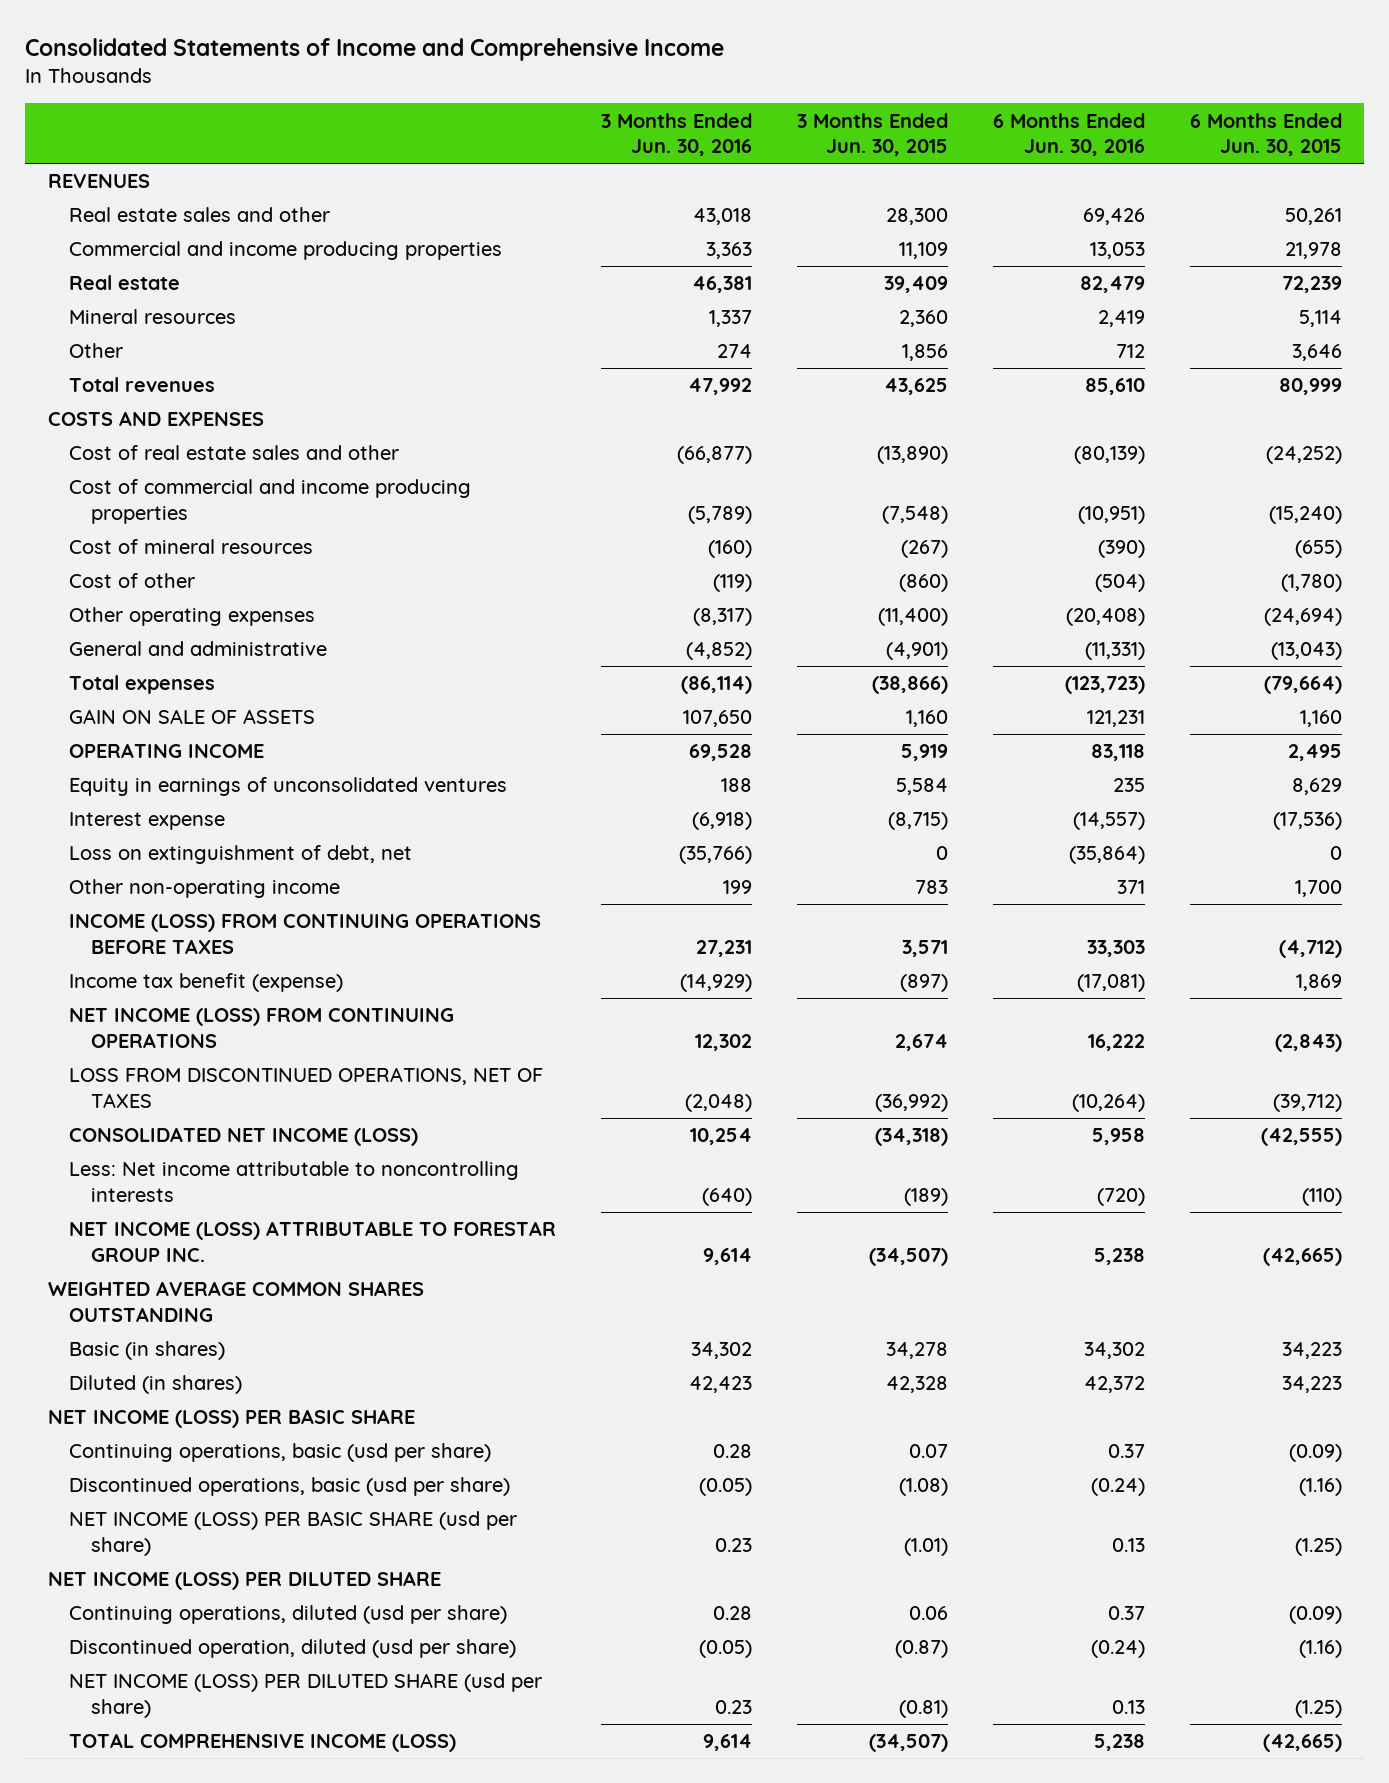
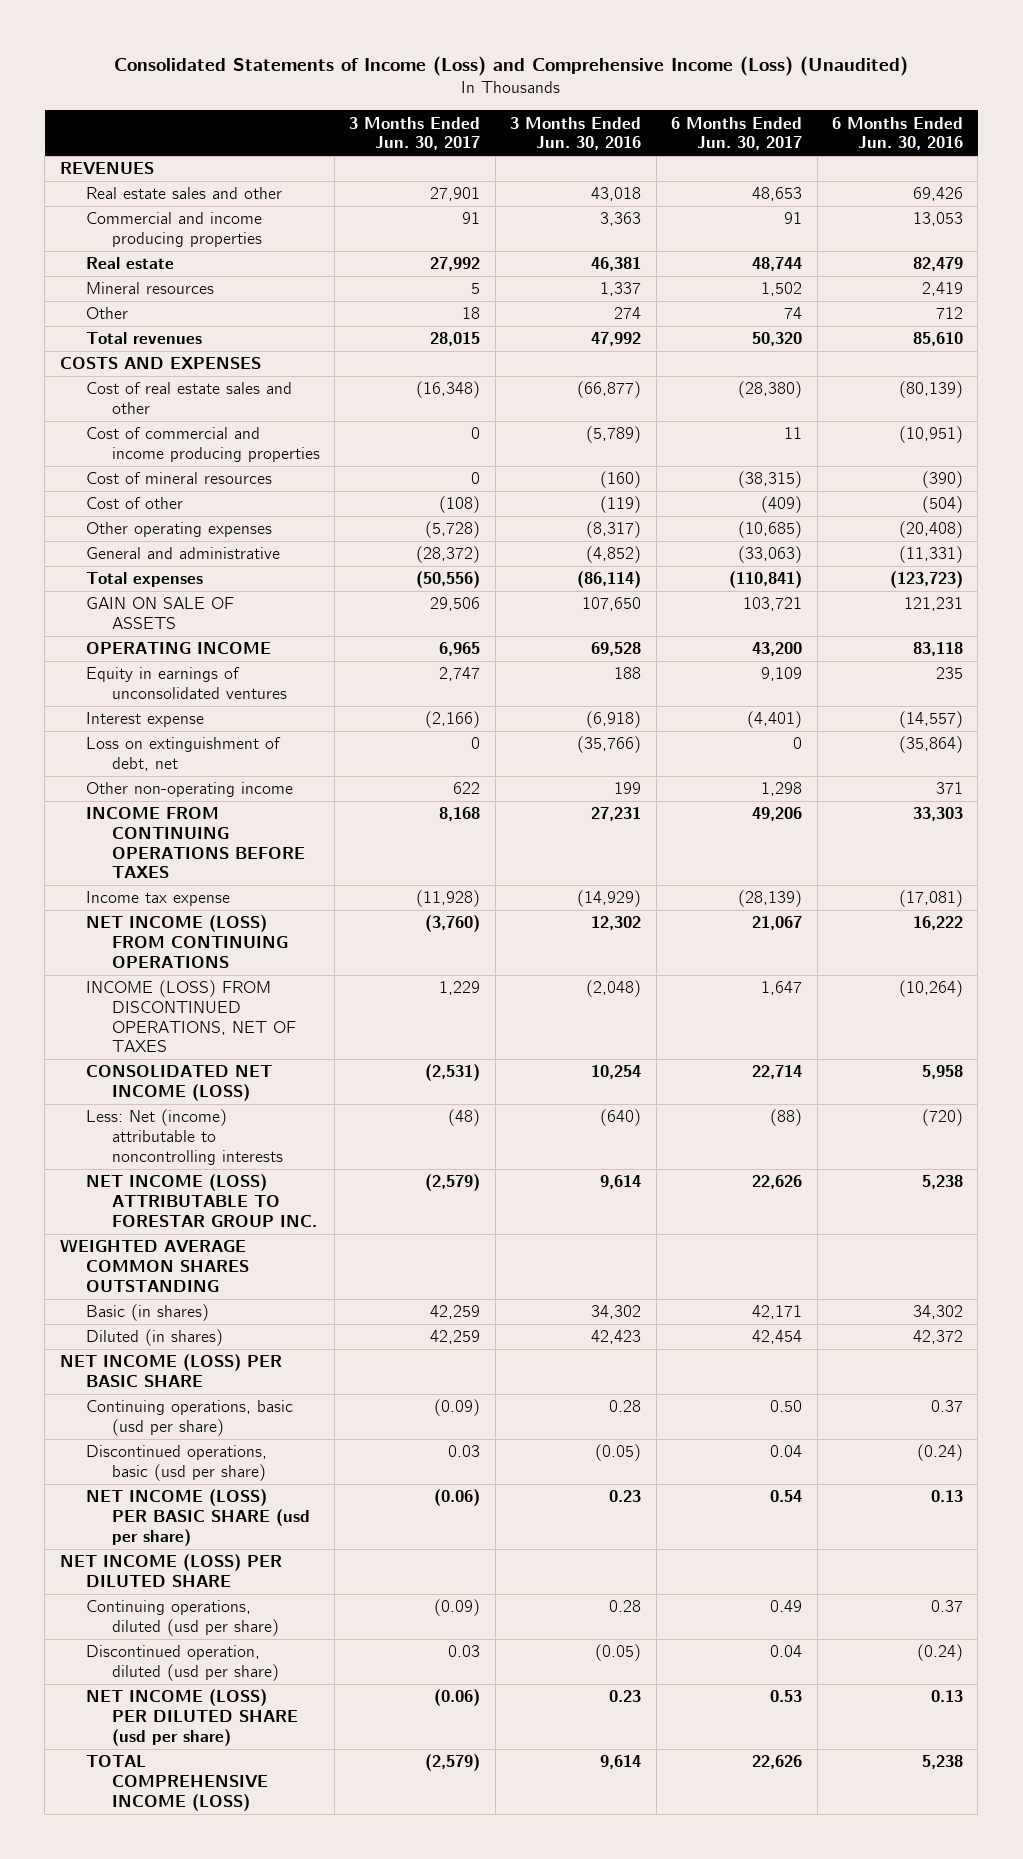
- Consolidated Statements of Income and Comprehensive Income
+ Consolidated Statements of Income (Loss) and Comprehensive Income (Loss) (Unaudited)
- | 3 Months Ended Jun. 30, 2016 | 3 Months Ended Jun. 30, 2015 | 6 Months Ended Jun. 30, 2016 | 6 Months Ended Jun. 30, 2015
+ | 3 Months Ended Jun. 30, 2017 | 3 Months Ended Jun. 30, 2016 | 6 Months Ended Jun. 30, 2017 | 6 Months Ended Jun. 30, 2016
- INCOME (LOSS) FROM CONTINUING OPERATIONS BEFORE TAXES | 27,231 | 3,571 | 33,303 | (4,712)
- Income tax benefit (expense) | (14,929) | (897) | (17,081) | 1,869
+ INCOME FROM CONTINUING OPERATIONS BEFORE TAXES | 8,168 | 27,231 | 49,206 | 33,303
+ Income tax expense | (11,928) | (14,929) | (28,139) | (17,081)
- LOSS FROM DISCONTINUED OPERATIONS, NET OF TAXES | (2,048) | (36,992) | (10,264) | (39,712)
+ INCOME (LOSS) FROM DISCONTINUED OPERATIONS, NET OF TAXES | 1,229 | (2,048) | 1,647 | (10,264)
- Less: Net income attributable to noncontrolling interests | (640) | (189) | (720) | (110)
+ Less: Net (income) attributable to noncontrolling interests | (48) | (640) | (88) | (720)

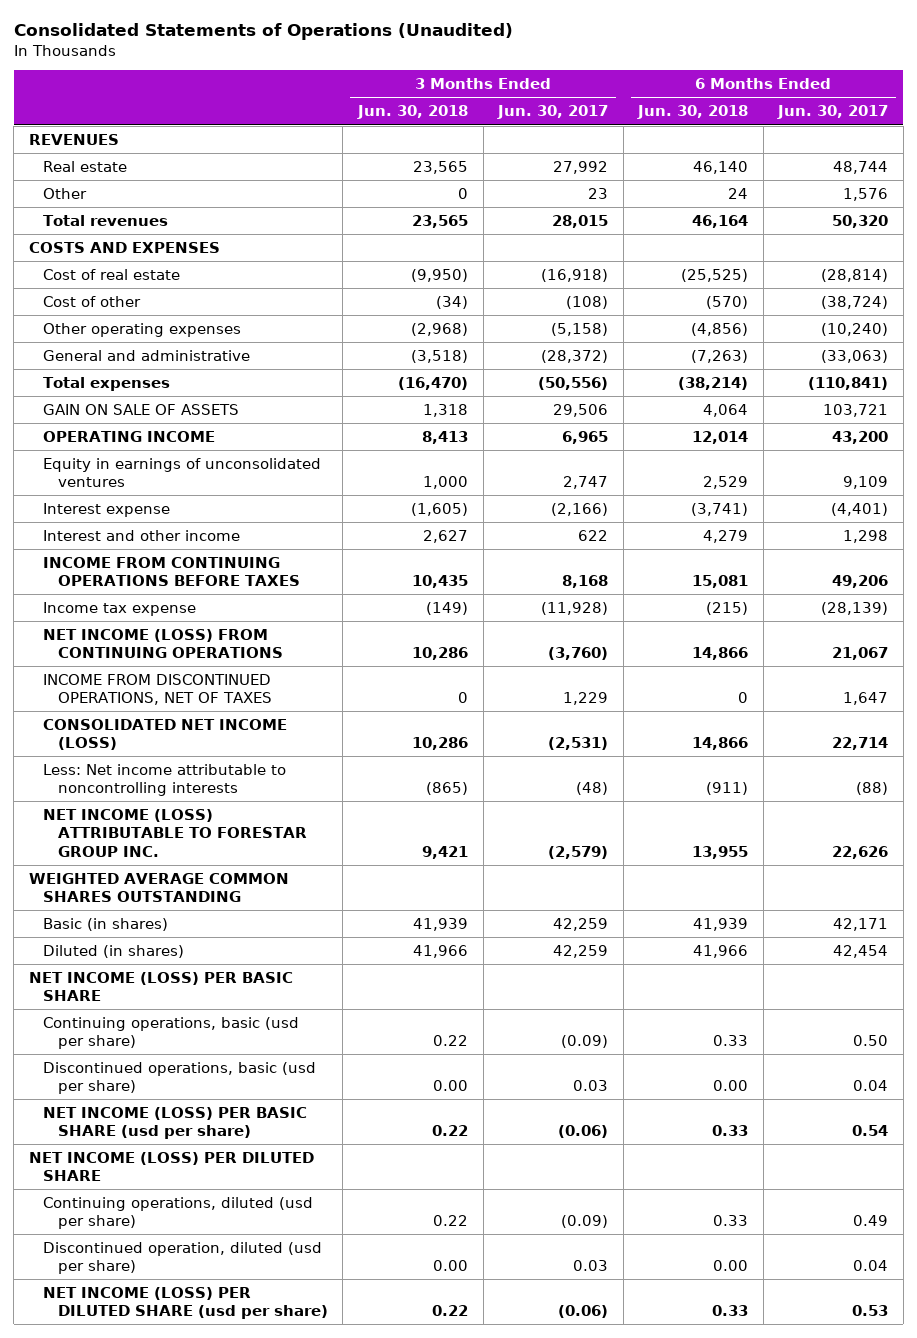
- Consolidated Statements of Income (Loss) and Comprehensive Income (Loss) (Unaudited)
+ Consolidated Statements of Operations (Unaudited)
- | 3 Months Ended Jun. 30, 2017 | 3 Months Ended Jun. 30, 2016 | 6 Months Ended Jun. 30, 2017 | 6 Months Ended Jun. 30, 2016
+ | 3 Months Ended Jun. 30, 2018 | 3 Months Ended Jun. 30, 2017 | 6 Months Ended Jun. 30, 2018 | 6 Months Ended Jun. 30, 2017
- Real estate sales and other | 27,901 | 43,018 | 48,653 | 69,426
- Commercial and income producing properties | 91 | 3,363 | 91 | 13,053
- Mineral resources | 5 | 1,337 | 1,502 | 2,419
- Other | 18 | 274 | 74 | 712
+ Other | 0 | 23 | 24 | 1,576
- Cost of real estate sales and other | (16,348) | (66,877) | (28,380) | (80,139)
- Cost of commercial and income producing properties | 0 | (5,789) | 11 | (10,951)
- Cost of mineral resources | 0 | (160) | (38,315) | (390)
- Cost of other | (108) | (119) | (409) | (504)
- Other operating expenses | (5,728) | (8,317) | (10,685) | (20,408)
+ Cost of real estate | (9,950) | (16,918) | (25,525) | (28,814)
+ Cost of other | (34) | (108) | (570) | (38,724)
+ Other operating expenses | (2,968) | (5,158) | (4,856) | (10,240)
- Loss on extinguishment of debt, net | 0 | (35,766) | 0 | (35,864)
- Other non-operating income | 622 | 199 | 1,298 | 371
+ Interest and other income | 2,627 | 622 | 4,279 | 1,298
- INCOME (LOSS) FROM DISCONTINUED OPERATIONS, NET OF TAXES | 1,229 | (2,048) | 1,647 | (10,264)
+ INCOME FROM DISCONTINUED OPERATIONS, NET OF TAXES | 0 | 1,229 | 0 | 1,647
- Less: Net (income) attributable to noncontrolling interests | (48) | (640) | (88) | (720)
+ Less: Net income attributable to noncontrolling interests | (865) | (48) | (911) | (88)
- TOTAL COMPREHENSIVE INCOME (LOSS) | (2,579) | 9,614 | 22,626 | 5,238

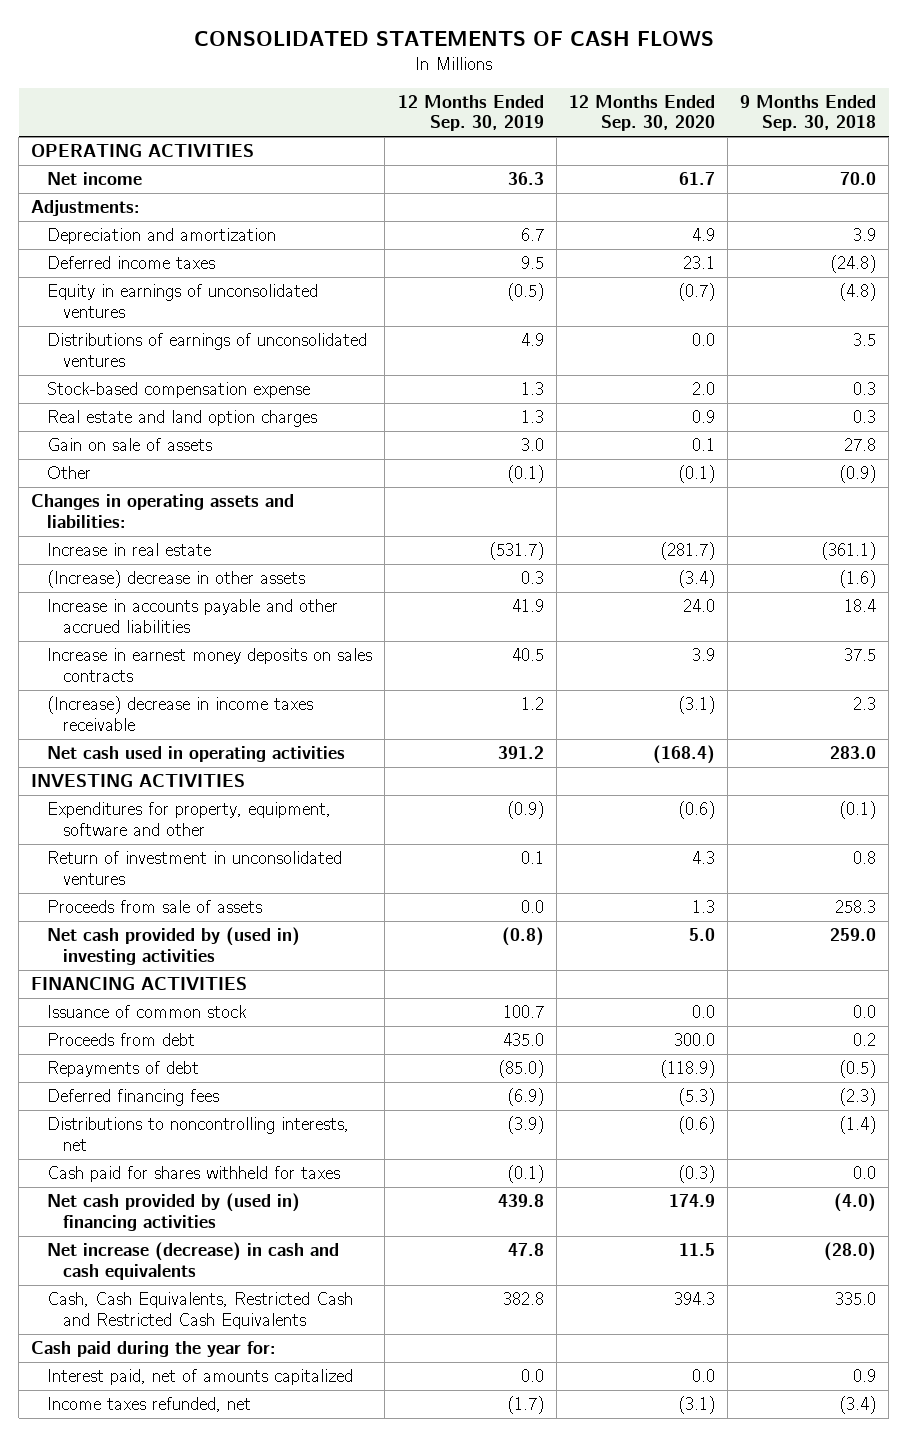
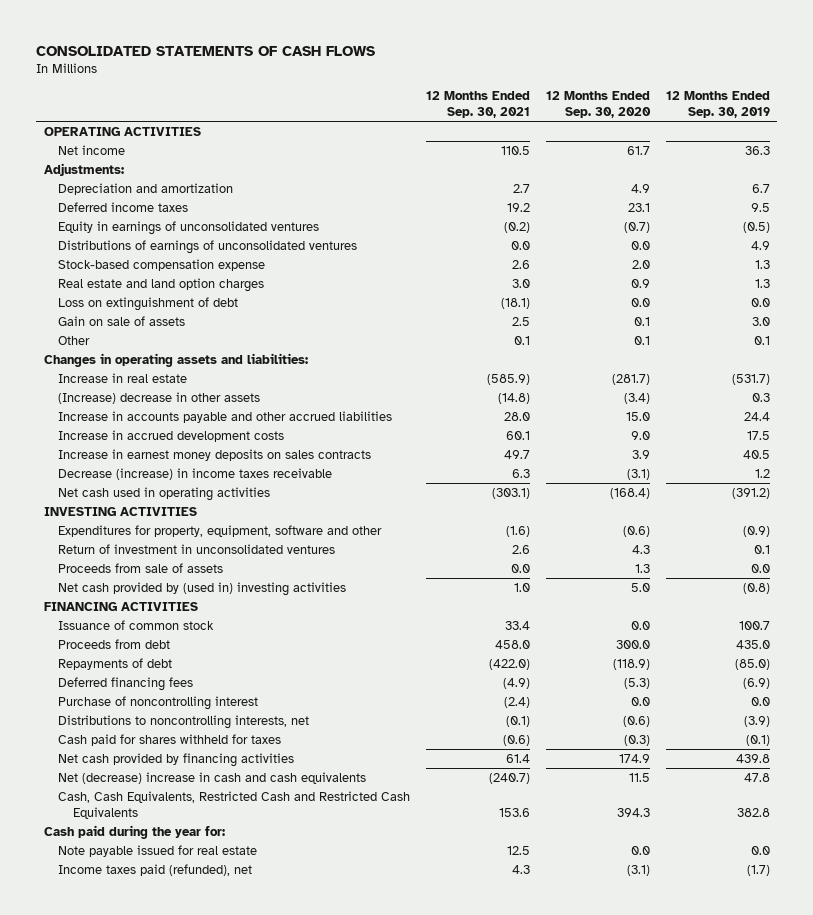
- | 12 Months Ended Sep. 30, 2019 | 12 Months Ended Sep. 30, 2020 | 9 Months Ended Sep. 30, 2018
+ | 12 Months Ended Sep. 30, 2021 | 12 Months Ended Sep. 30, 2020 | 12 Months Ended Sep. 30, 2019
+ Loss on extinguishment of debt | (18.1) | 0.0 | 0.0
- Other | (0.1) | (0.1) | (0.9)
+ Other | 0.1 | 0.1 | 0.1
- Increase in accounts payable and other accrued liabilities | 41.9 | 24.0 | 18.4
+ Increase in accounts payable and other accrued liabilities | 28.0 | 15.0 | 24.4
+ Increase in accrued development costs | 60.1 | 9.0 | 17.5
- (Increase) decrease in income taxes receivable | 1.2 | (3.1) | 2.3
- Net cash used in operating activities | 391.2 | (168.4) | 283.0
+ Decrease (increase) in income taxes receivable | 6.3 | (3.1) | 1.2
+ Net cash used in operating activities | (303.1) | (168.4) | (391.2)
+ Purchase of noncontrolling interest | (2.4) | 0.0 | 0.0
- Net cash provided by (used in) financing activities | 439.8 | 174.9 | (4.0)
- Net increase (decrease) in cash and cash equivalents | 47.8 | 11.5 | (28.0)
+ Net cash provided by financing activities | 61.4 | 174.9 | 439.8
+ Net (decrease) increase in cash and cash equivalents | (240.7) | 11.5 | 47.8
- Interest paid, net of amounts capitalized | 0.0 | 0.0 | 0.9
- Income taxes refunded, net | (1.7) | (3.1) | (3.4)
+ Note payable issued for real estate | 12.5 | 0.0 | 0.0
+ Income taxes paid (refunded), net | 4.3 | (3.1) | (1.7)

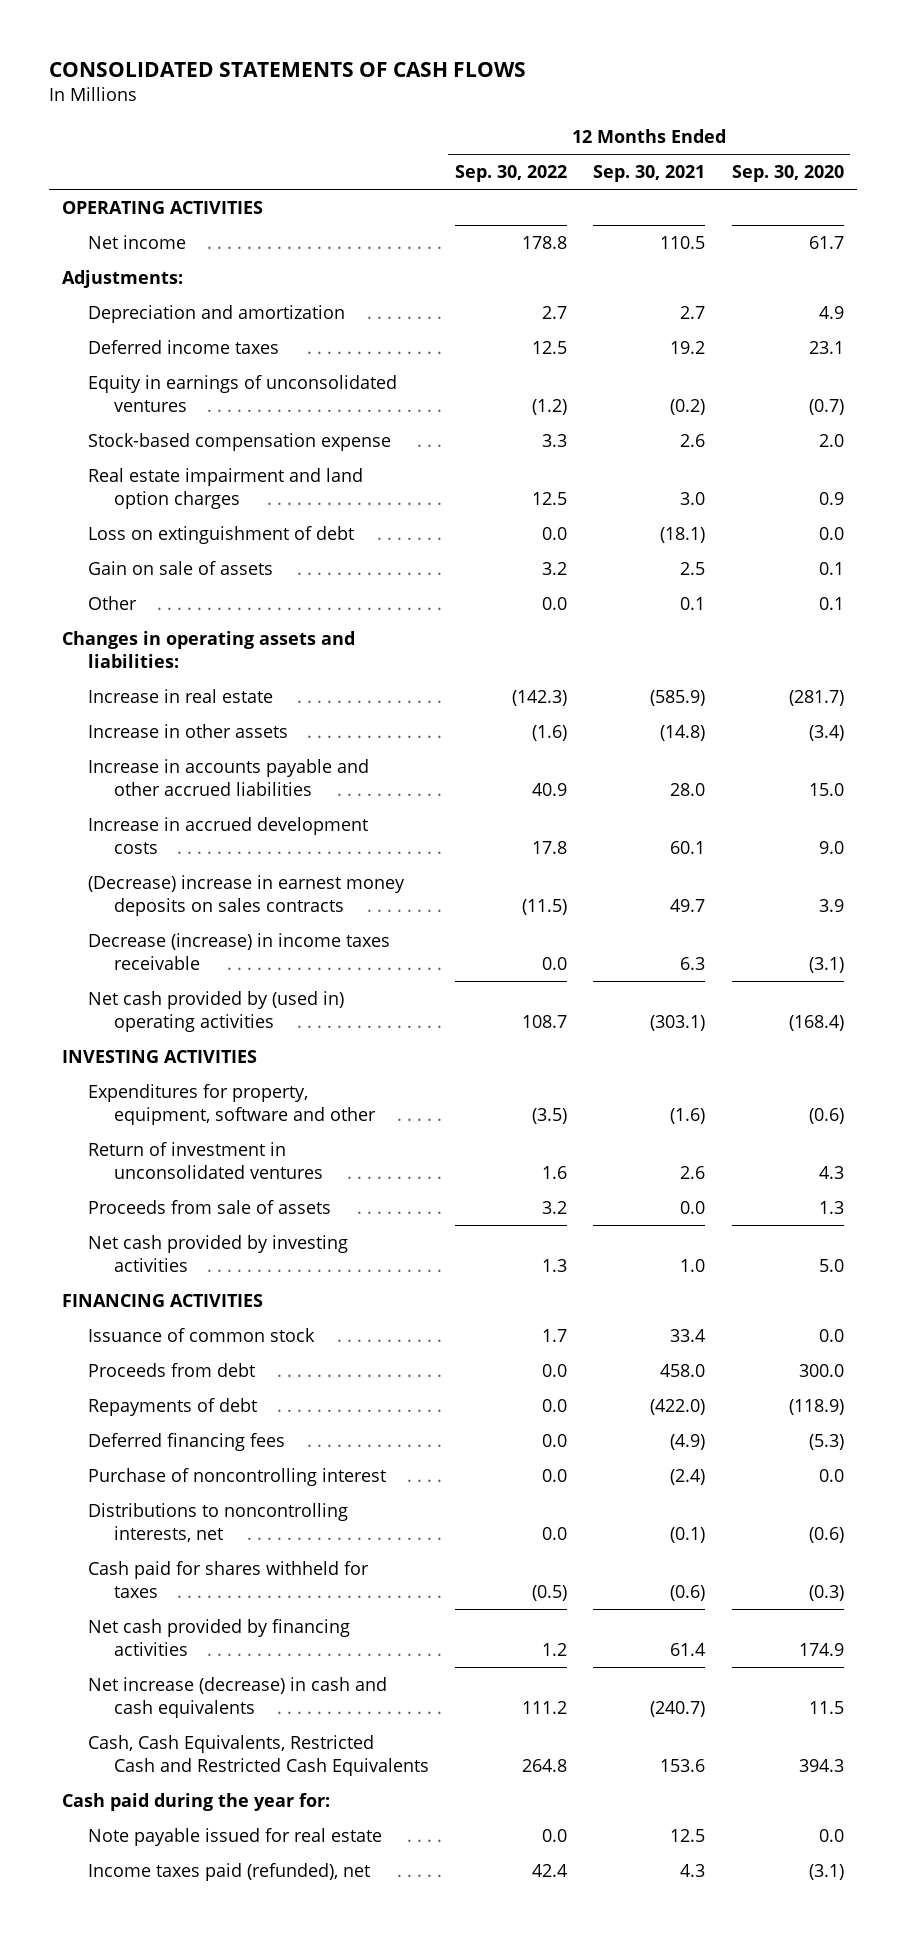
- | 12 Months Ended Sep. 30, 2021 | 12 Months Ended Sep. 30, 2020 | 12 Months Ended Sep. 30, 2019
+ | 12 Months Ended Sep. 30, 2022 | 12 Months Ended Sep. 30, 2021 | 12 Months Ended Sep. 30, 2020
- Distributions of earnings of unconsolidated ventures | 0.0 | 0.0 | 4.9
- Real estate and land option charges | 3.0 | 0.9 | 1.3
+ Real estate impairment and land option charges | 12.5 | 3.0 | 0.9
- (Increase) decrease in other assets | (14.8) | (3.4) | 0.3
+ Increase in other assets | (1.6) | (14.8) | (3.4)
- Increase in earnest money deposits on sales contracts | 49.7 | 3.9 | 40.5
+ (Decrease) increase in earnest money deposits on sales contracts | (11.5) | 49.7 | 3.9
- Net cash used in operating activities | (303.1) | (168.4) | (391.2)
+ Net cash provided by (used in) operating activities | 108.7 | (303.1) | (168.4)
- Net cash provided by (used in) investing activities | 1.0 | 5.0 | (0.8)
+ Net cash provided by investing activities | 1.3 | 1.0 | 5.0
- Net (decrease) increase in cash and cash equivalents | (240.7) | 11.5 | 47.8
+ Net increase (decrease) in cash and cash equivalents | 111.2 | (240.7) | 11.5

